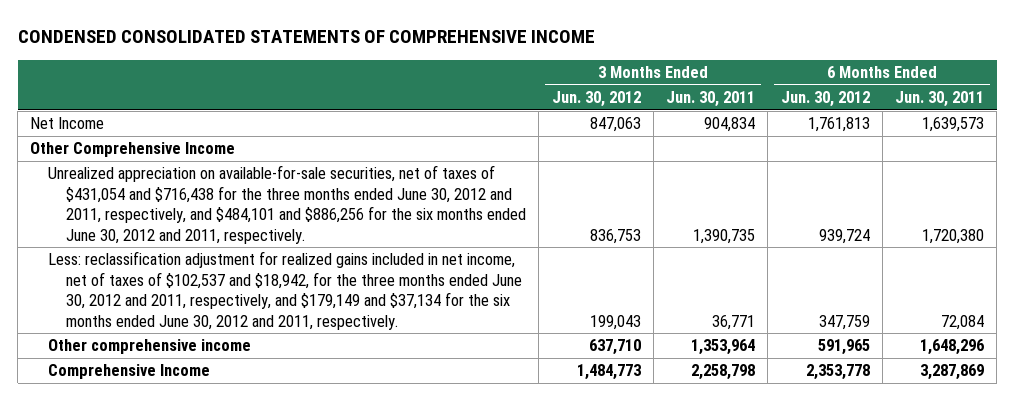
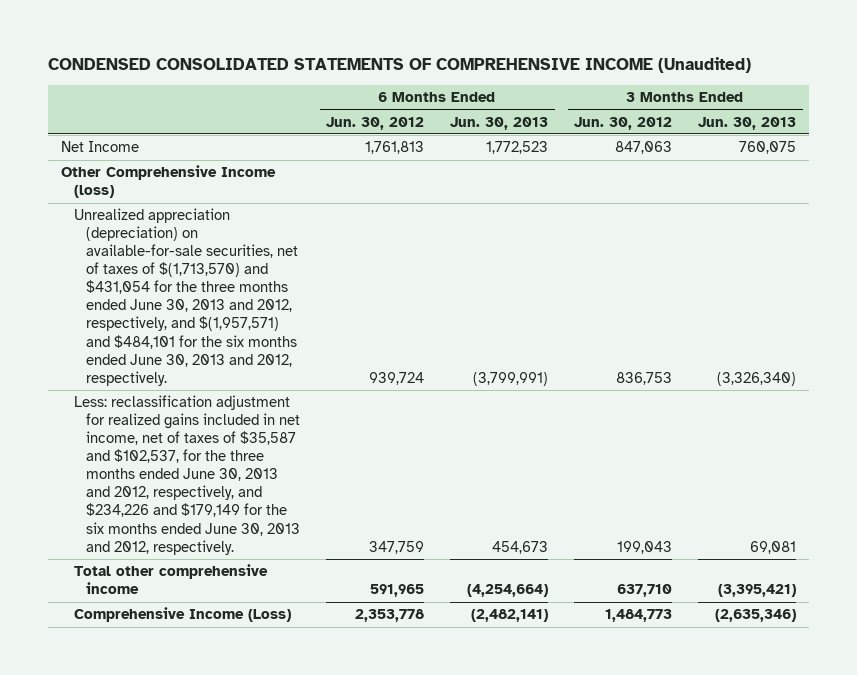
- CONDENSED CONSOLIDATED STATEMENTS OF COMPREHENSIVE INCOME
+ CONDENSED CONSOLIDATED STATEMENTS OF COMPREHENSIVE INCOME (Unaudited)
- | 3 Months Ended Jun. 30, 2012 | 3 Months Ended Jun. 30, 2011 | 6 Months Ended Jun. 30, 2012 | 6 Months Ended Jun. 30, 2011
+ | 6 Months Ended Jun. 30, 2012 | 6 Months Ended Jun. 30, 2013 | 3 Months Ended Jun. 30, 2012 | 3 Months Ended Jun. 30, 2013
- Other Comprehensive Income
- Unrealized appreciation on available-for-sale securities, net of taxes of $431,054 and $716,438 for the three months ended June 30, 2012 and 2011, respectively, and $484,101 and $886,256 for the six months ended June 30, 2012 and 2011, respectively. | 836,753 | 1,390,735 | 939,724 | 1,720,380
- Less: reclassification adjustment for realized gains included in net income, net of taxes of $102,537 and $18,942, for the three months ended June 30, 2012 and 2011, respectively, and $179,149 and $37,134 for the six months ended June 30, 2012 and 2011, respectively. | 199,043 | 36,771 | 347,759 | 72,084
- Other comprehensive income | 637,710 | 1,353,964 | 591,965 | 1,648,296
- Comprehensive Income | 1,484,773 | 2,258,798 | 2,353,778 | 3,287,869
+ Other Comprehensive Income (loss)
+ Unrealized appreciation (depreciation) on available-for-sale securities, net of taxes of $(1,713,570) and $431,054 for the three months ended June 30, 2013 and 2012, respectively, and $(1,957,571) and $484,101 for the six months ended June 30, 2013 and 2012, respectively. | 939,724 | (3,799,991) | 836,753 | (3,326,340)
+ Less: reclassification adjustment for realized gains included in net income, net of taxes of $35,587 and $102,537, for the three months ended June 30, 2013 and 2012, respectively, and $234,226 and $179,149 for the six months ended June 30, 2013 and 2012, respectively. | 347,759 | 454,673 | 199,043 | 69,081
+ Total other comprehensive income | 591,965 | (4,254,664) | 637,710 | (3,395,421)
+ Comprehensive Income (Loss) | 2,353,778 | (2,482,141) | 1,484,773 | (2,635,346)

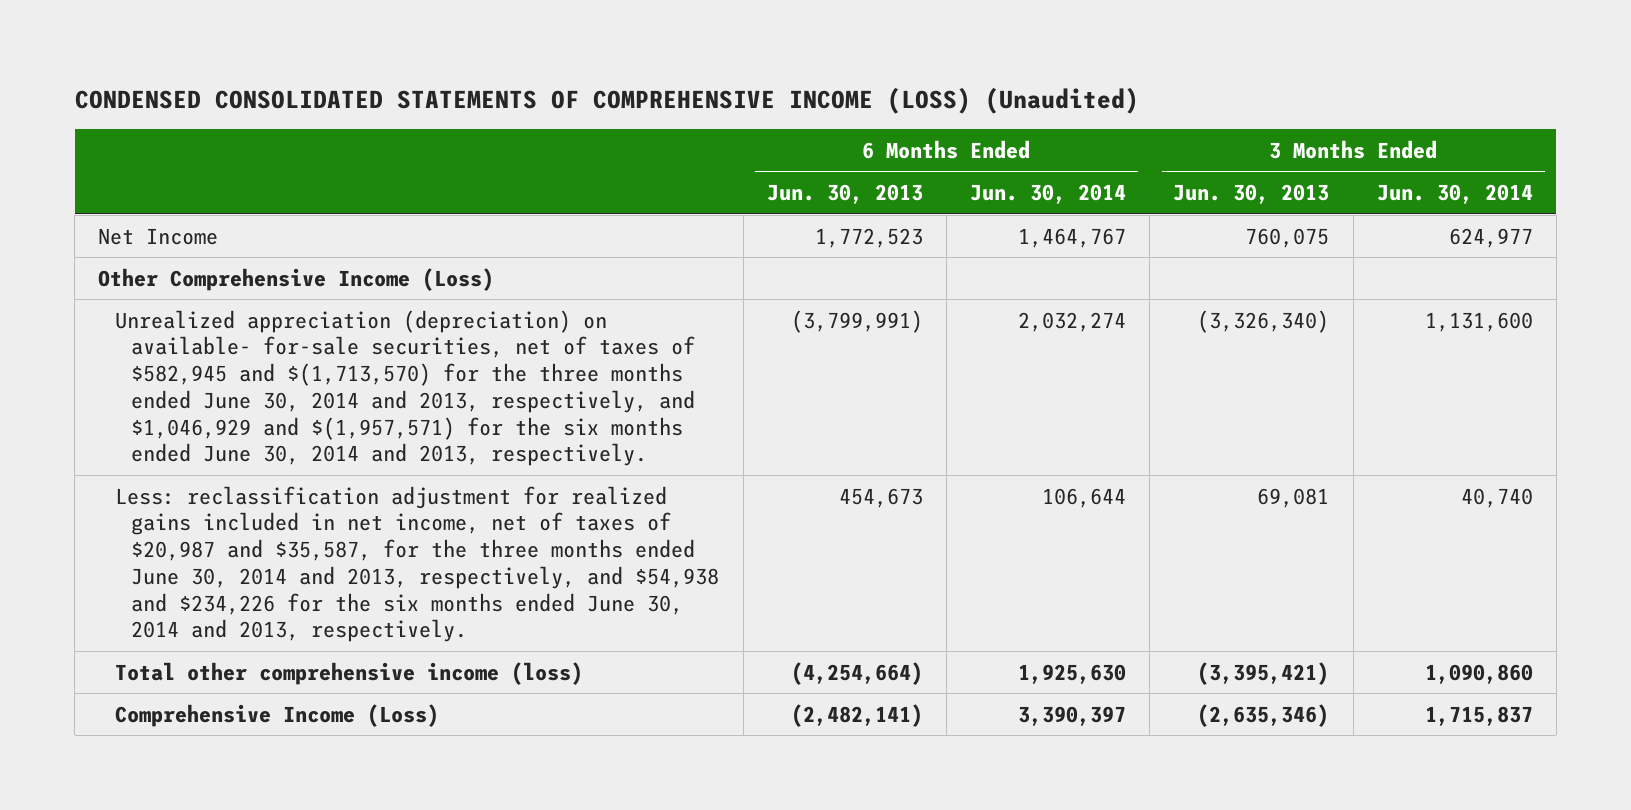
- CONDENSED CONSOLIDATED STATEMENTS OF COMPREHENSIVE INCOME (Unaudited)
+ CONDENSED CONSOLIDATED STATEMENTS OF COMPREHENSIVE INCOME (LOSS) (Unaudited)
- | 6 Months Ended Jun. 30, 2012 | 6 Months Ended Jun. 30, 2013 | 3 Months Ended Jun. 30, 2012 | 3 Months Ended Jun. 30, 2013
+ | 6 Months Ended Jun. 30, 2013 | 6 Months Ended Jun. 30, 2014 | 3 Months Ended Jun. 30, 2013 | 3 Months Ended Jun. 30, 2014
- Other Comprehensive Income (loss)
- Unrealized appreciation (depreciation) on available-for-sale securities, net of taxes of $(1,713,570) and $431,054 for the three months ended June 30, 2013 and 2012, respectively, and $(1,957,571) and $484,101 for the six months ended June 30, 2013 and 2012, respectively. | 939,724 | (3,799,991) | 836,753 | (3,326,340)
- Less: reclassification adjustment for realized gains included in net income, net of taxes of $35,587 and $102,537, for the three months ended June 30, 2013 and 2012, respectively, and $234,226 and $179,149 for the six months ended June 30, 2013 and 2012, respectively. | 347,759 | 454,673 | 199,043 | 69,081
- Total other comprehensive income | 591,965 | (4,254,664) | 637,710 | (3,395,421)
+ Other Comprehensive Income (Loss)
+ Unrealized appreciation (depreciation) on available- for-sale securities, net of taxes of $582,945 and $(1,713,570) for the three months ended June 30, 2014 and 2013, respectively, and $1,046,929 and $(1,957,571) for the six months ended June 30, 2014 and 2013, respectively. | (3,799,991) | 2,032,274 | (3,326,340) | 1,131,600
+ Less: reclassification adjustment for realized gains included in net income, net of taxes of $20,987 and $35,587, for the three months ended June 30, 2014 and 2013, respectively, and $54,938 and $234,226 for the six months ended June 30, 2014 and 2013, respectively. | 454,673 | 106,644 | 69,081 | 40,740
+ Total other comprehensive income (loss) | (4,254,664) | 1,925,630 | (3,395,421) | 1,090,860

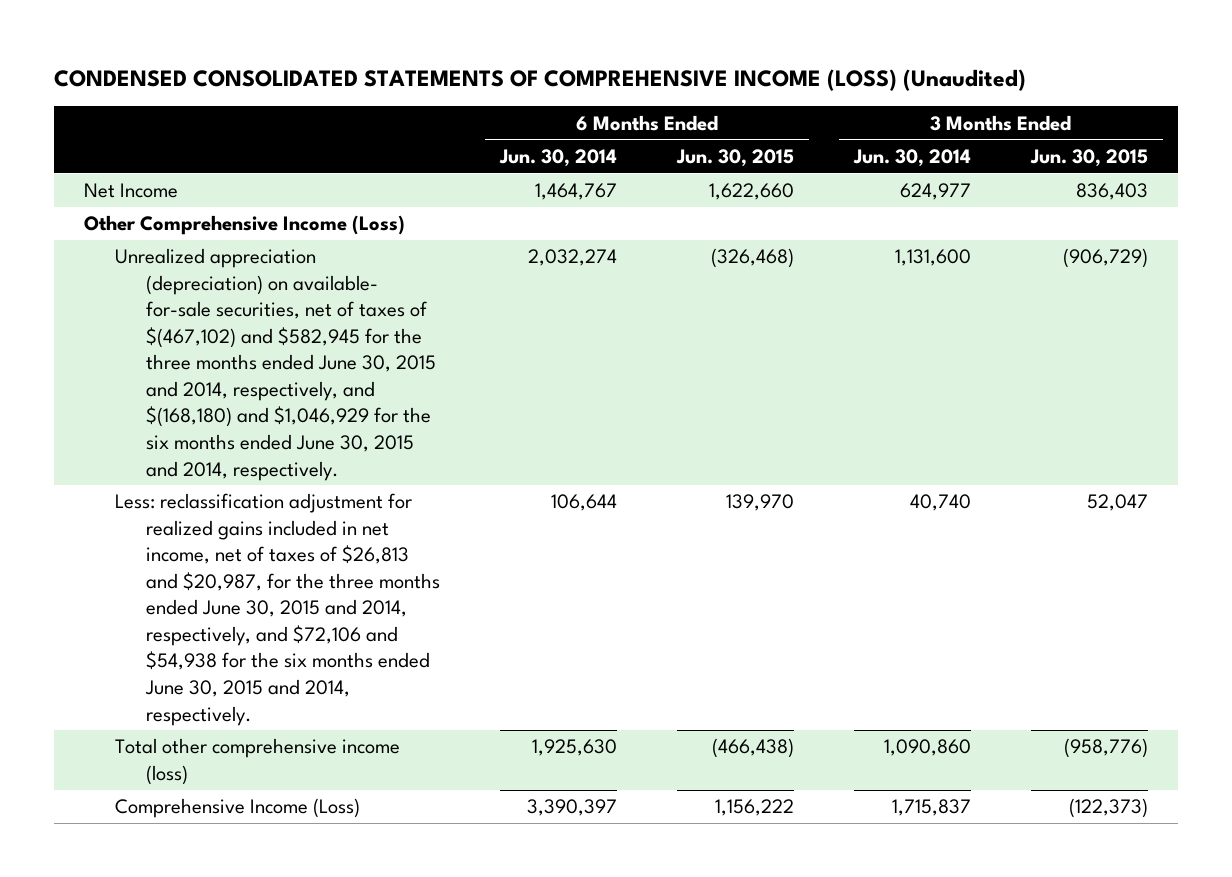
- | 6 Months Ended Jun. 30, 2013 | 6 Months Ended Jun. 30, 2014 | 3 Months Ended Jun. 30, 2013 | 3 Months Ended Jun. 30, 2014
+ | 6 Months Ended Jun. 30, 2014 | 6 Months Ended Jun. 30, 2015 | 3 Months Ended Jun. 30, 2014 | 3 Months Ended Jun. 30, 2015
- Unrealized appreciation (depreciation) on available- for-sale securities, net of taxes of $582,945 and $(1,713,570) for the three months ended June 30, 2014 and 2013, respectively, and $1,046,929 and $(1,957,571) for the six months ended June 30, 2014 and 2013, respectively. | (3,799,991) | 2,032,274 | (3,326,340) | 1,131,600
- Less: reclassification adjustment for realized gains included in net income, net of taxes of $20,987 and $35,587, for the three months ended June 30, 2014 and 2013, respectively, and $54,938 and $234,226 for the six months ended June 30, 2014 and 2013, respectively. | 454,673 | 106,644 | 69,081 | 40,740
+ Unrealized appreciation (depreciation) on available- for-sale securities, net of taxes of $(467,102) and $582,945 for the three months ended June 30, 2015 and 2014, respectively, and $(168,180) and $1,046,929 for the six months ended June 30, 2015 and 2014, respectively. | 2,032,274 | (326,468) | 1,131,600 | (906,729)
+ Less: reclassification adjustment for realized gains included in net income, net of taxes of $26,813 and $20,987, for the three months ended June 30, 2015 and 2014, respectively, and $72,106 and $54,938 for the six months ended June 30, 2015 and 2014, respectively. | 106,644 | 139,970 | 40,740 | 52,047

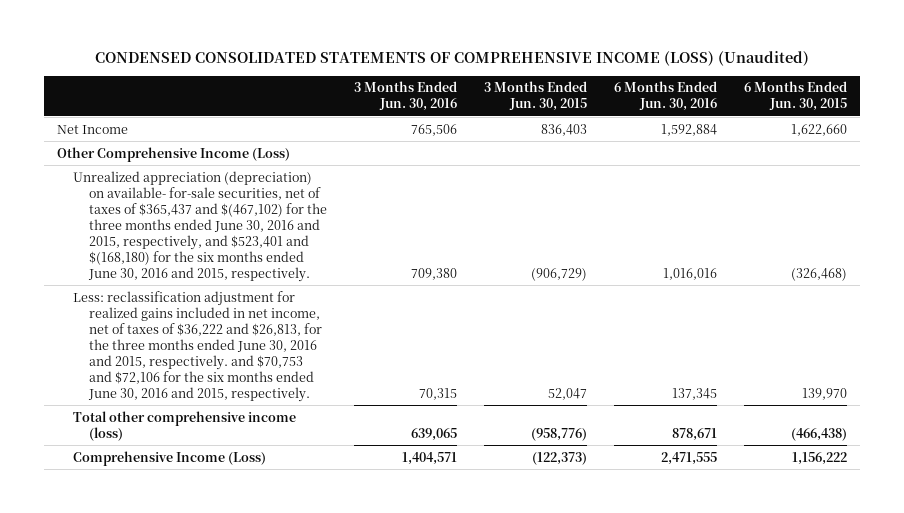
- | 6 Months Ended Jun. 30, 2014 | 6 Months Ended Jun. 30, 2015 | 3 Months Ended Jun. 30, 2014 | 3 Months Ended Jun. 30, 2015
+ | 3 Months Ended Jun. 30, 2016 | 3 Months Ended Jun. 30, 2015 | 6 Months Ended Jun. 30, 2016 | 6 Months Ended Jun. 30, 2015
- Unrealized appreciation (depreciation) on available- for-sale securities, net of taxes of $(467,102) and $582,945 for the three months ended June 30, 2015 and 2014, respectively, and $(168,180) and $1,046,929 for the six months ended June 30, 2015 and 2014, respectively. | 2,032,274 | (326,468) | 1,131,600 | (906,729)
- Less: reclassification adjustment for realized gains included in net income, net of taxes of $26,813 and $20,987, for the three months ended June 30, 2015 and 2014, respectively, and $72,106 and $54,938 for the six months ended June 30, 2015 and 2014, respectively. | 106,644 | 139,970 | 40,740 | 52,047
+ Unrealized appreciation (depreciation) on available- for-sale securities, net of taxes of $365,437 and $(467,102) for the three months ended June 30, 2016 and 2015, respectively, and $523,401 and $(168,180) for the six months ended June 30, 2016 and 2015, respectively. | 709,380 | (906,729) | 1,016,016 | (326,468)
+ Less: reclassification adjustment for realized gains included in net income, net of taxes of $36,222 and $26,813, for the three months ended June 30, 2016 and 2015, respectively. and $70,753 and $72,106 for the six months ended June 30, 2016 and 2015, respectively. | 70,315 | 52,047 | 137,345 | 139,970

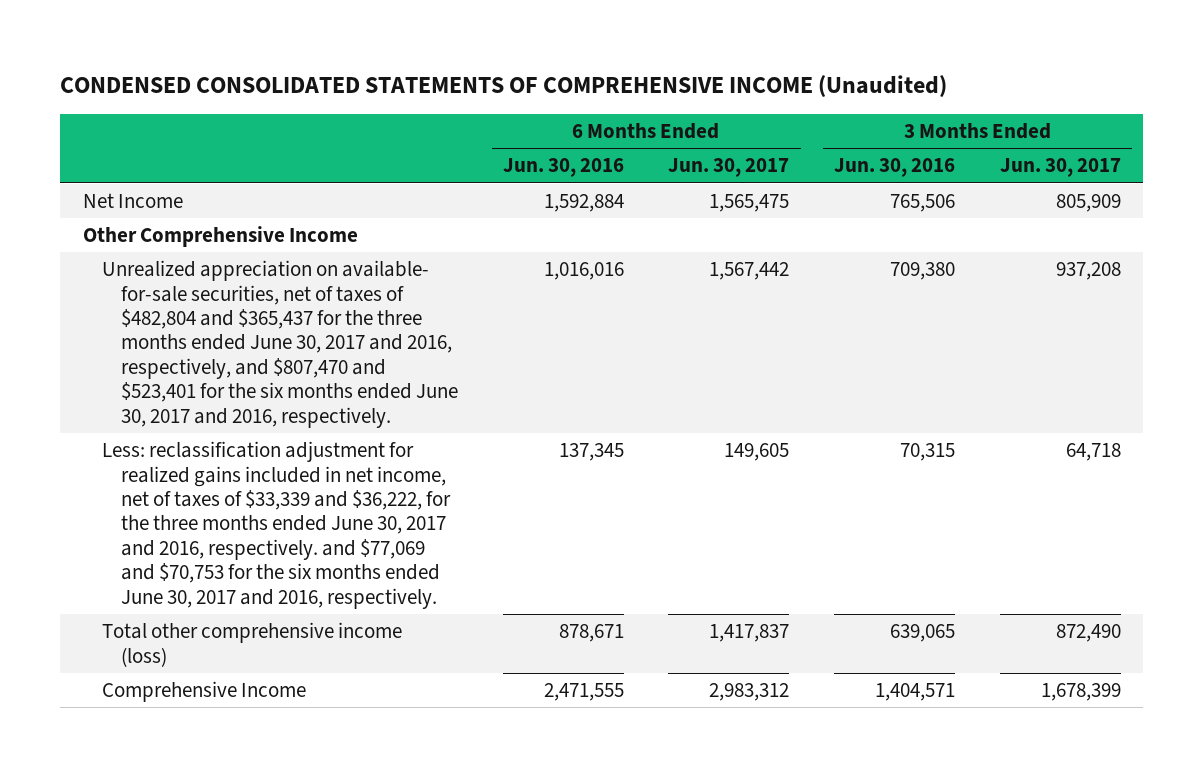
- CONDENSED CONSOLIDATED STATEMENTS OF COMPREHENSIVE INCOME (LOSS) (Unaudited)
+ CONDENSED CONSOLIDATED STATEMENTS OF COMPREHENSIVE INCOME (Unaudited)
- | 3 Months Ended Jun. 30, 2016 | 3 Months Ended Jun. 30, 2015 | 6 Months Ended Jun. 30, 2016 | 6 Months Ended Jun. 30, 2015
+ | 6 Months Ended Jun. 30, 2016 | 6 Months Ended Jun. 30, 2017 | 3 Months Ended Jun. 30, 2016 | 3 Months Ended Jun. 30, 2017
- Other Comprehensive Income (Loss)
- Unrealized appreciation (depreciation) on available- for-sale securities, net of taxes of $365,437 and $(467,102) for the three months ended June 30, 2016 and 2015, respectively, and $523,401 and $(168,180) for the six months ended June 30, 2016 and 2015, respectively. | 709,380 | (906,729) | 1,016,016 | (326,468)
- Less: reclassification adjustment for realized gains included in net income, net of taxes of $36,222 and $26,813, for the three months ended June 30, 2016 and 2015, respectively. and $70,753 and $72,106 for the six months ended June 30, 2016 and 2015, respectively. | 70,315 | 52,047 | 137,345 | 139,970
+ Other Comprehensive Income
+ Unrealized appreciation on available- for-sale securities, net of taxes of $482,804 and $365,437 for the three months ended June 30, 2017 and 2016, respectively, and $807,470 and $523,401 for the six months ended June 30, 2017 and 2016, respectively. | 1,016,016 | 1,567,442 | 709,380 | 937,208
+ Less: reclassification adjustment for realized gains included in net income, net of taxes of $33,339 and $36,222, for the three months ended June 30, 2017 and 2016, respectively. and $77,069 and $70,753 for the six months ended June 30, 2017 and 2016, respectively. | 137,345 | 149,605 | 70,315 | 64,718
- Comprehensive Income (Loss) | 1,404,571 | (122,373) | 2,471,555 | 1,156,222
+ Comprehensive Income | 2,471,555 | 2,983,312 | 1,404,571 | 1,678,399

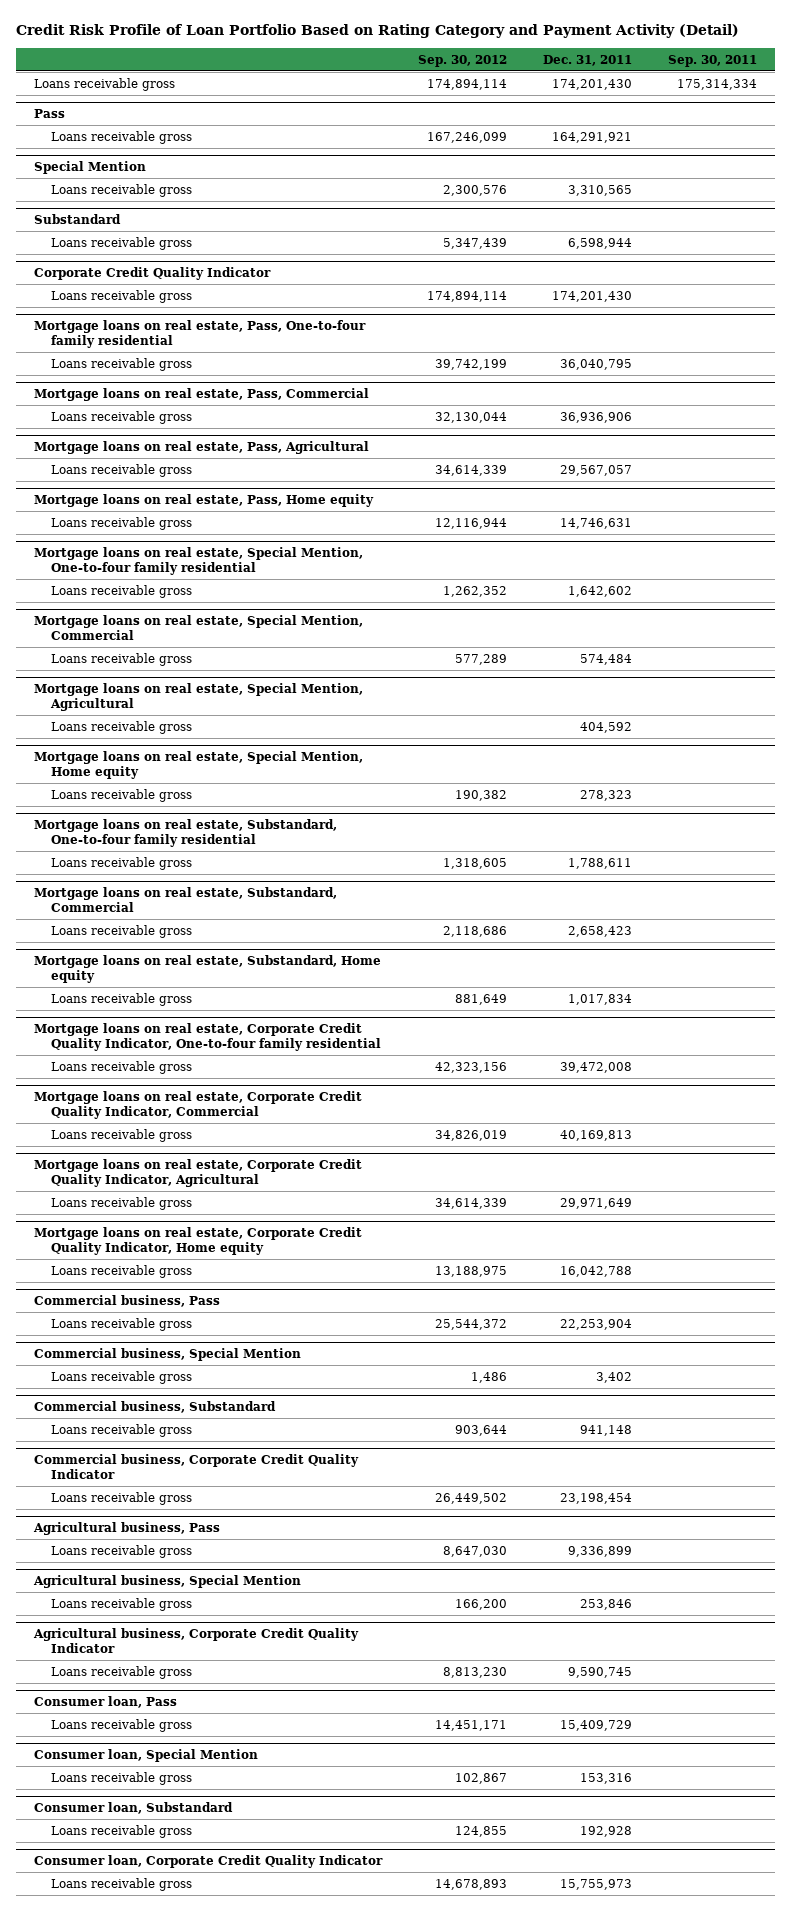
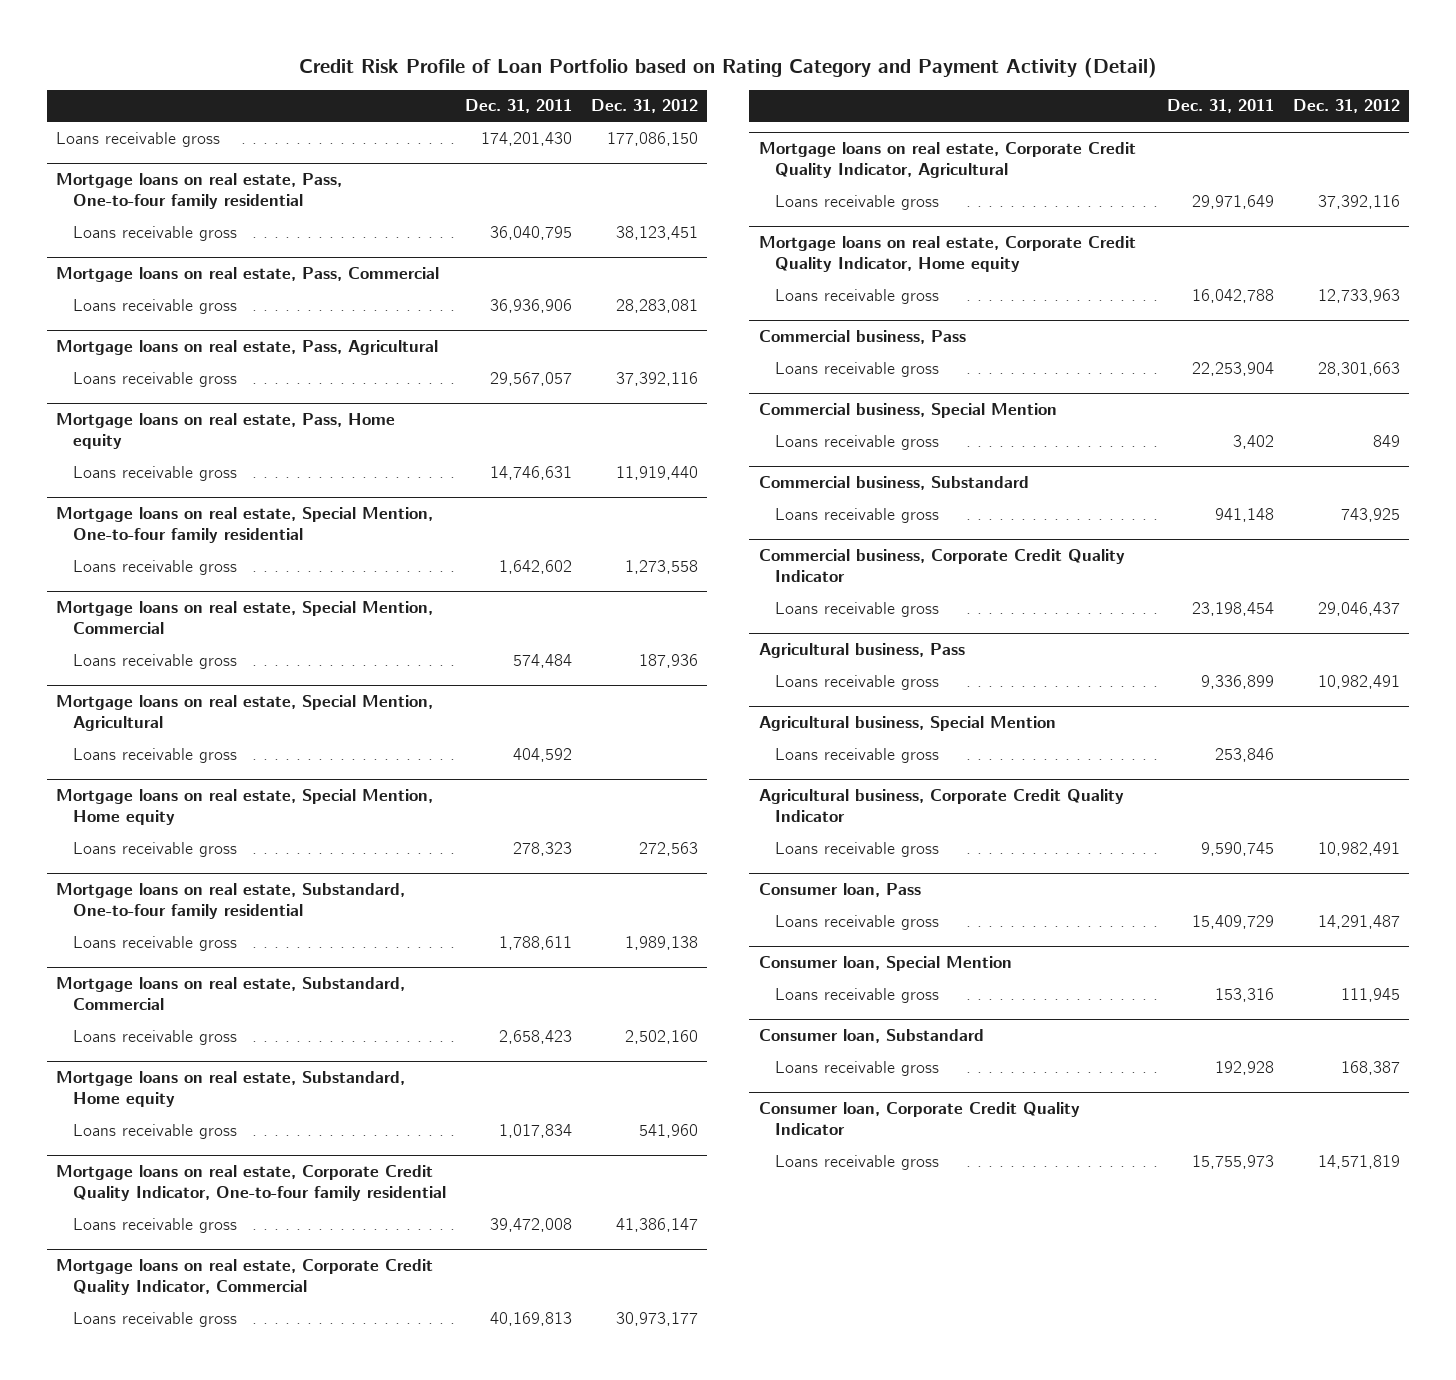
- Credit Risk Profile of Loan Portfolio Based on Rating Category and Payment Activity (Detail)
+ Credit Risk Profile of Loan Portfolio based on Rating Category and Payment Activity (Detail)
- | Sep. 30, 2012 | Dec. 31, 2011 | Sep. 30, 2011
+ | Dec. 31, 2011 | Dec. 31, 2012
- Pass
- Loans receivable gross | 167,246,099 | 164,291,921 |
- Special Mention
- Loans receivable gross | 2,300,576 | 3,310,565 |
- Substandard
- Loans receivable gross | 5,347,439 | 6,598,944 |
- Corporate Credit Quality Indicator
- Loans receivable gross | 174,894,114 | 174,201,430 |

